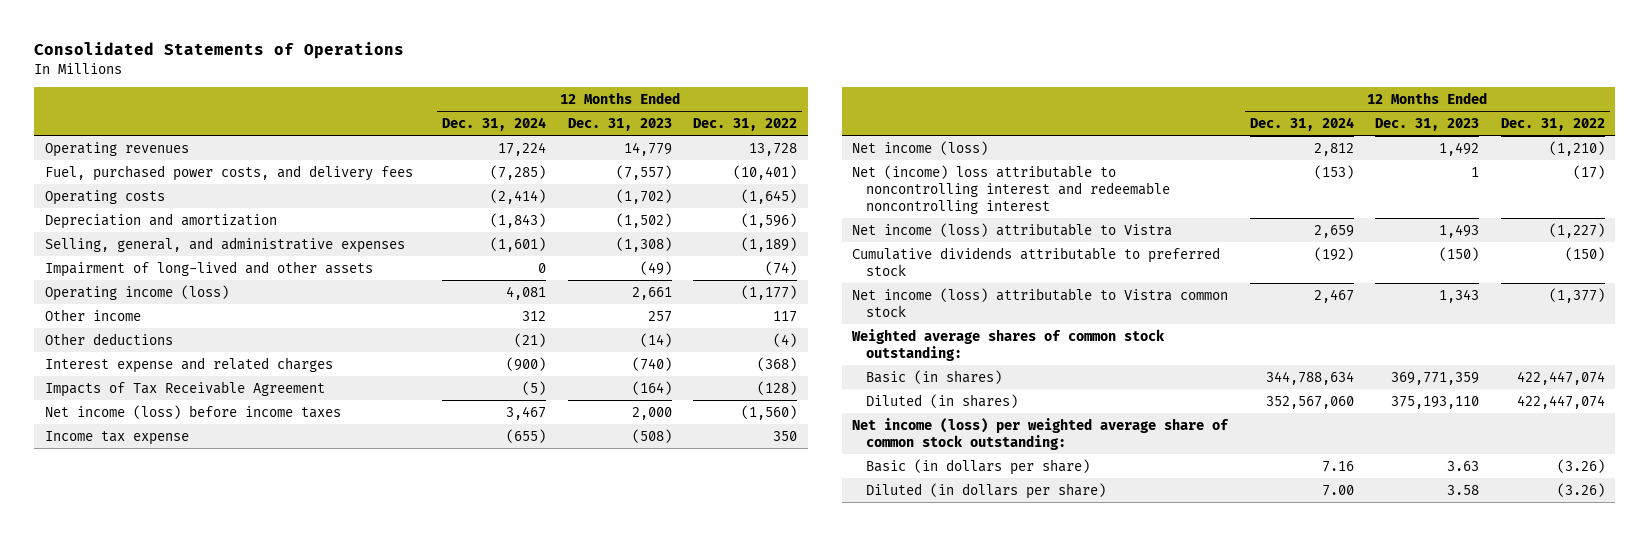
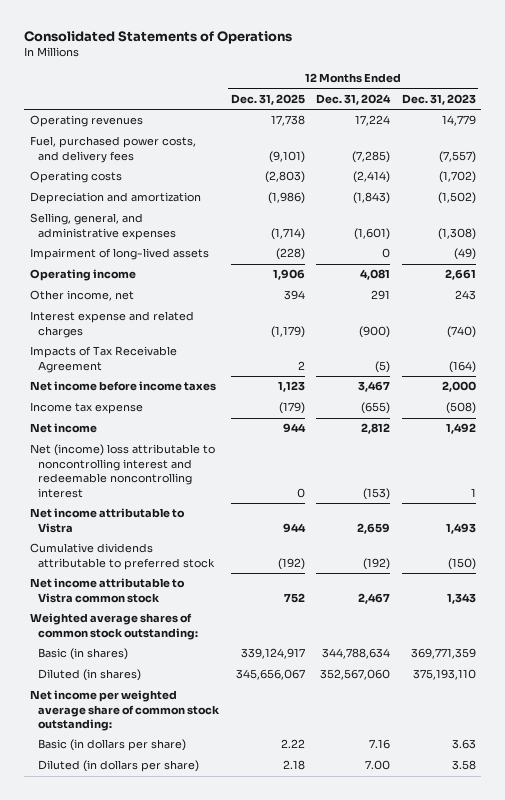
- | 12 Months Ended Dec. 31, 2024 | 12 Months Ended Dec. 31, 2023 | 12 Months Ended Dec. 31, 2022
+ | 12 Months Ended Dec. 31, 2025 | 12 Months Ended Dec. 31, 2024 | 12 Months Ended Dec. 31, 2023
- Impairment of long-lived and other assets | 0 | (49) | (74)
- Operating income (loss) | 4,081 | 2,661 | (1,177)
- Other income | 312 | 257 | 117
- Other deductions | (21) | (14) | (4)
+ Impairment of long-lived assets | (228) | 0 | (49)
+ Operating income | 1,906 | 4,081 | 2,661
+ Other income, net | 394 | 291 | 243
- Net income (loss) before income taxes | 3,467 | 2,000 | (1,560)
+ Net income before income taxes | 1,123 | 3,467 | 2,000
- Net income (loss) | 2,812 | 1,492 | (1,210)
+ Net income | 944 | 2,812 | 1,492
- Net income (loss) attributable to Vistra | 2,659 | 1,493 | (1,227)
+ Net income attributable to Vistra | 944 | 2,659 | 1,493
- Net income (loss) attributable to Vistra common stock | 2,467 | 1,343 | (1,377)
+ Net income attributable to Vistra common stock | 752 | 2,467 | 1,343
- Net income (loss) per weighted average share of common stock outstanding:
+ Net income per weighted average share of common stock outstanding:

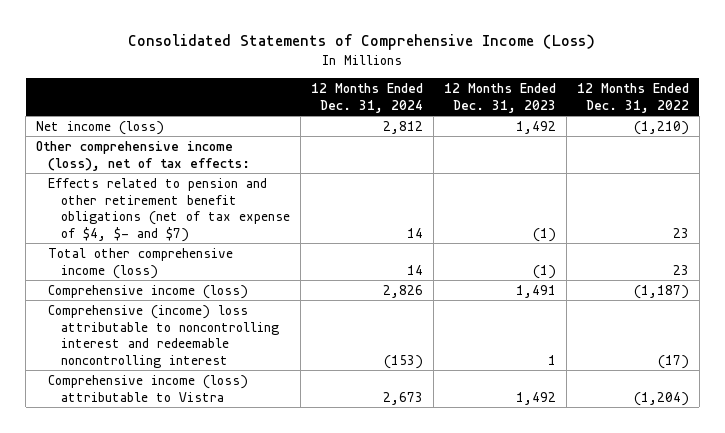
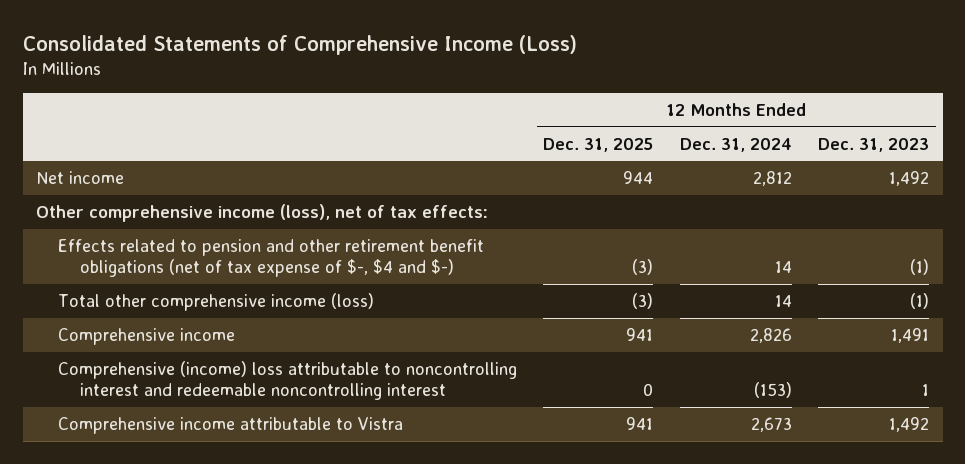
- | 12 Months Ended Dec. 31, 2024 | 12 Months Ended Dec. 31, 2023 | 12 Months Ended Dec. 31, 2022
+ | 12 Months Ended Dec. 31, 2025 | 12 Months Ended Dec. 31, 2024 | 12 Months Ended Dec. 31, 2023
- Net income (loss) | 2,812 | 1,492 | (1,210)
+ Net income | 944 | 2,812 | 1,492
- Effects related to pension and other retirement benefit obligations (net of tax expense of $4, $- and $7) | 14 | (1) | 23
+ Effects related to pension and other retirement benefit obligations (net of tax expense of $-, $4 and $-) | (3) | 14 | (1)
- Comprehensive income (loss) | 2,826 | 1,491 | (1,187)
+ Comprehensive income | 941 | 2,826 | 1,491
- Comprehensive income (loss) attributable to Vistra | 2,673 | 1,492 | (1,204)
+ Comprehensive income attributable to Vistra | 941 | 2,673 | 1,492

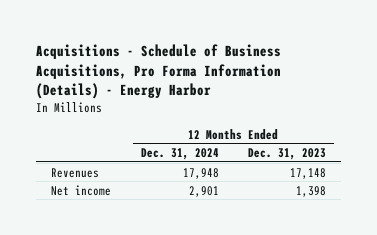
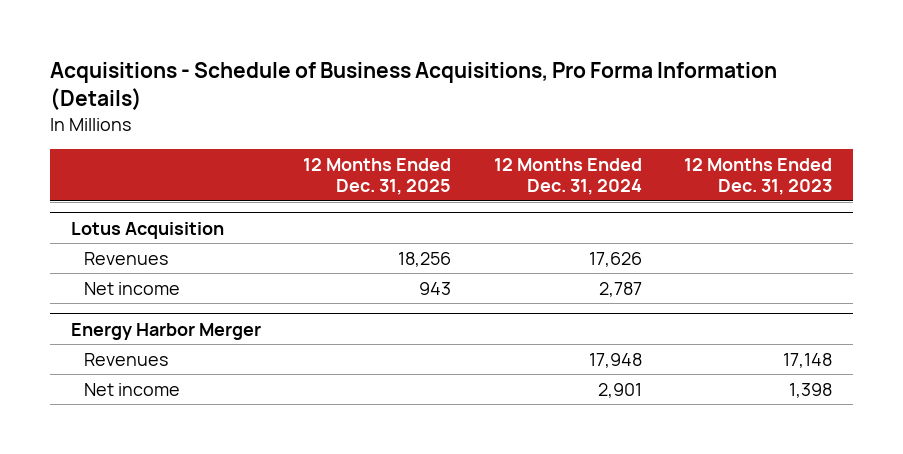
- Acquisitions - Schedule of Business Acquisitions, Pro Forma Information (Details) - Energy Harbor
+ Acquisitions - Schedule of Business Acquisitions, Pro Forma Information (Details)
- | 12 Months Ended Dec. 31, 2024 | 12 Months Ended Dec. 31, 2023
+ | 12 Months Ended Dec. 31, 2025 | 12 Months Ended Dec. 31, 2024 | 12 Months Ended Dec. 31, 2023
+ Lotus Acquisition
+ Revenues | 18,256 | 17,626 |
+ Net income | 943 | 2,787 |
+ Energy Harbor Merger

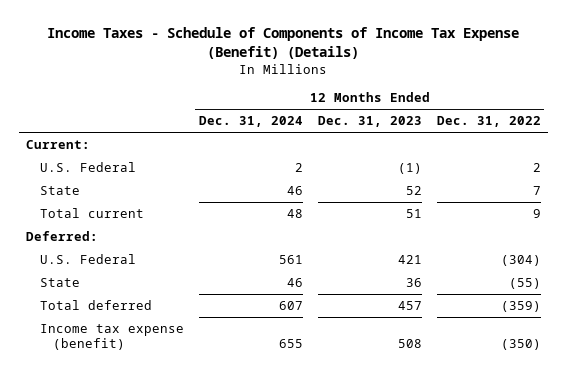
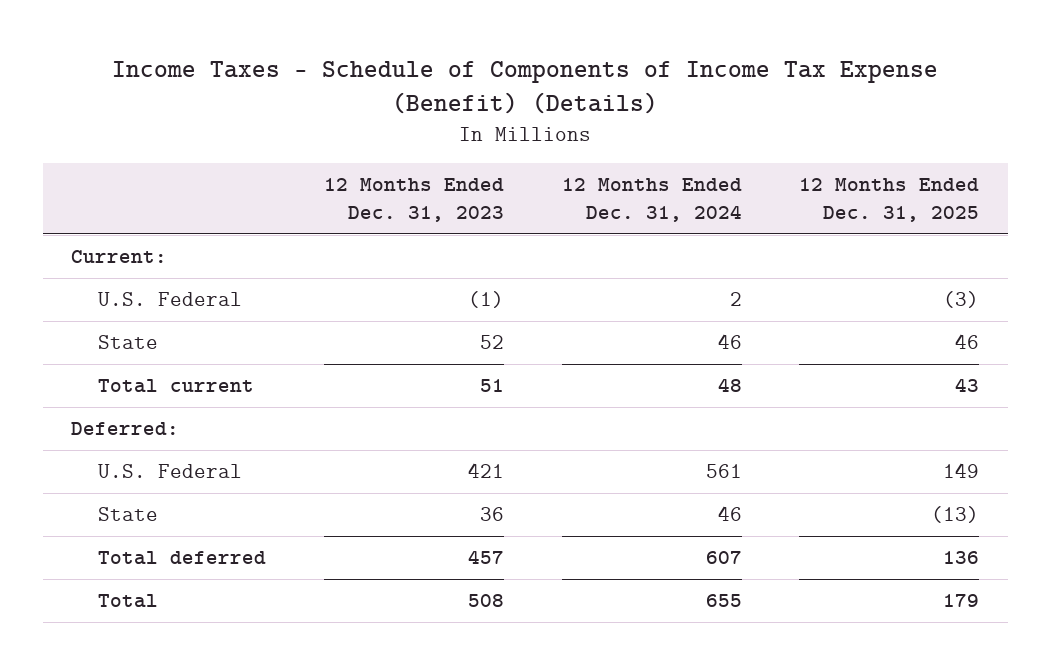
- | 12 Months Ended Dec. 31, 2024 | 12 Months Ended Dec. 31, 2023 | 12 Months Ended Dec. 31, 2022
+ | 12 Months Ended Dec. 31, 2023 | 12 Months Ended Dec. 31, 2024 | 12 Months Ended Dec. 31, 2025
- Income tax expense (benefit) | 655 | 508 | (350)
+ Total | 508 | 655 | 179

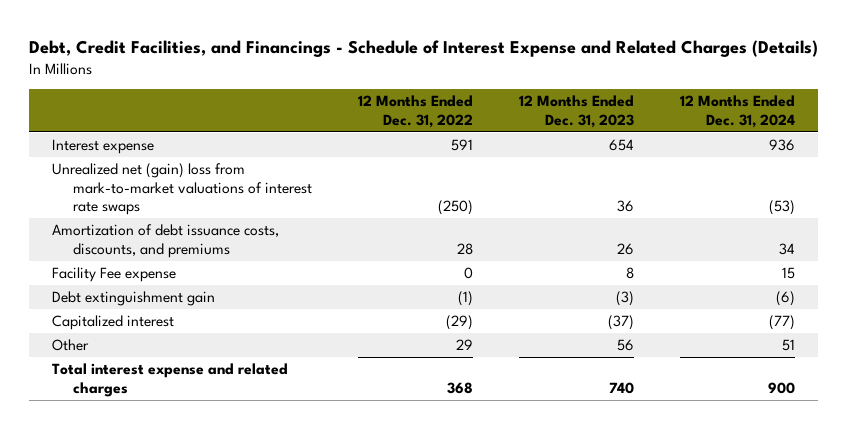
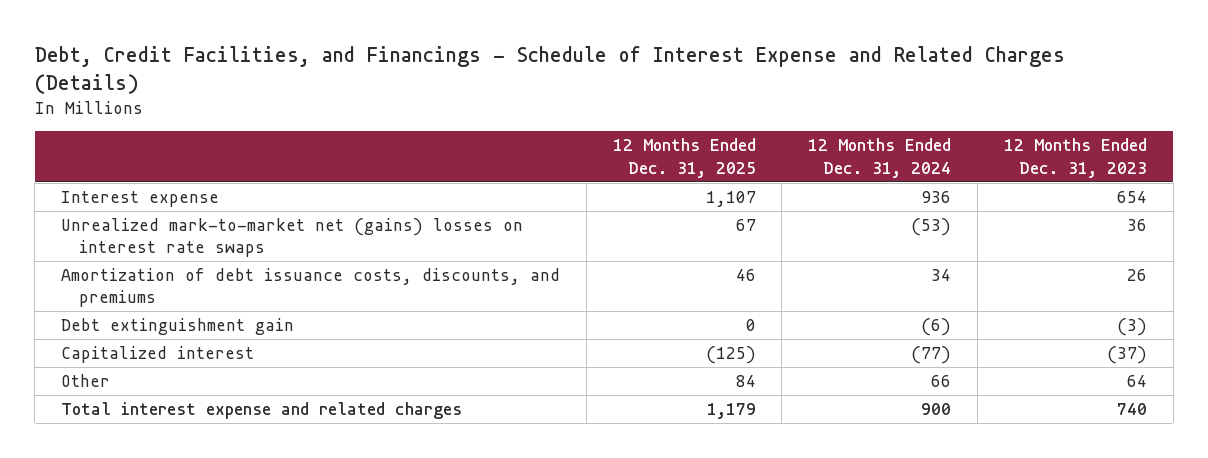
- | 12 Months Ended Dec. 31, 2022 | 12 Months Ended Dec. 31, 2023 | 12 Months Ended Dec. 31, 2024
+ | 12 Months Ended Dec. 31, 2025 | 12 Months Ended Dec. 31, 2024 | 12 Months Ended Dec. 31, 2023
- Unrealized net (gain) loss from mark-to-market valuations of interest rate swaps | (250) | 36 | (53)
+ Unrealized mark-to-market net (gains) losses on interest rate swaps | 67 | (53) | 36
- Facility Fee expense | 0 | 8 | 15
- Other | 29 | 56 | 51
+ Other | 84 | 66 | 64

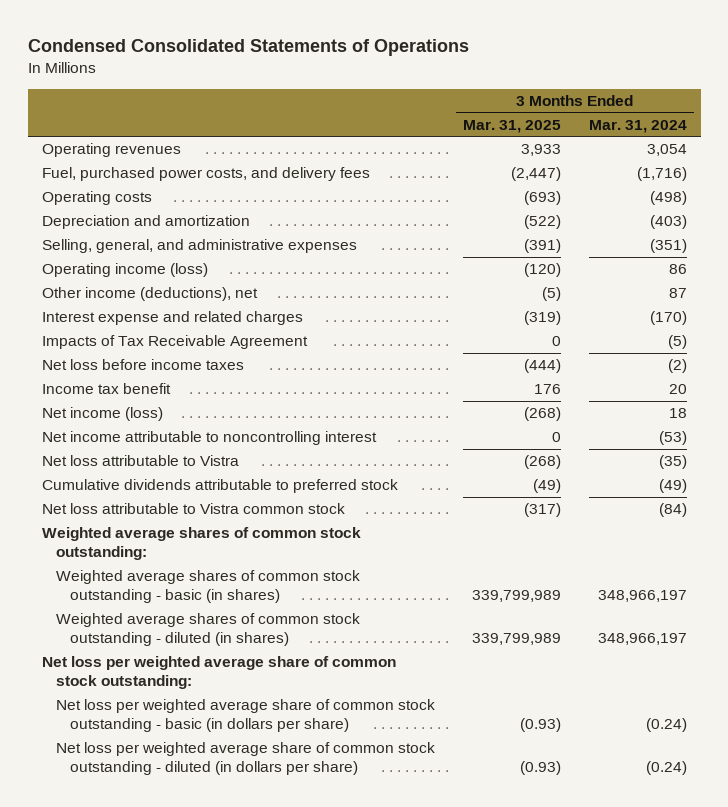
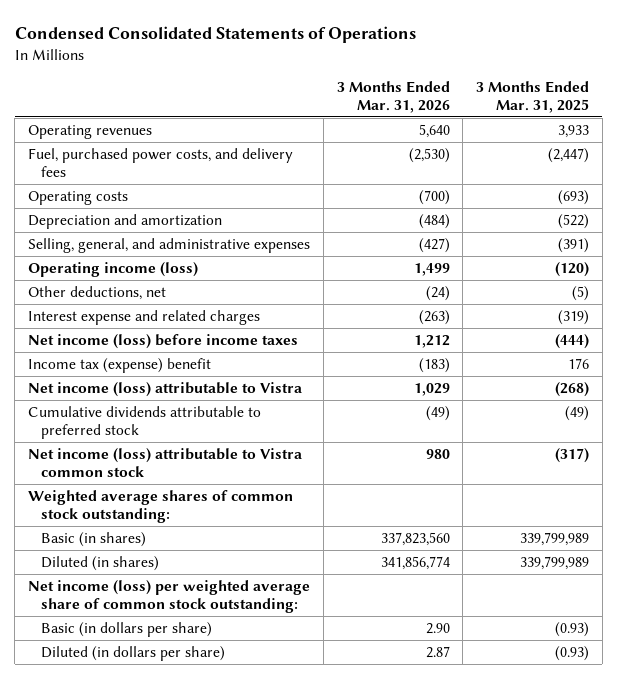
- | 3 Months Ended Mar. 31, 2025 | 3 Months Ended Mar. 31, 2024
+ | 3 Months Ended Mar. 31, 2026 | 3 Months Ended Mar. 31, 2025
- Other income (deductions), net | (5) | 87
+ Other deductions, net | (24) | (5)
- Impacts of Tax Receivable Agreement | 0 | (5)
- Net loss before income taxes | (444) | (2)
- Income tax benefit | 176 | 20
- Net income (loss) | (268) | 18
- Net income attributable to noncontrolling interest | 0 | (53)
- Net loss attributable to Vistra | (268) | (35)
+ Net income (loss) before income taxes | 1,212 | (444)
+ Income tax (expense) benefit | (183) | 176
+ Net income (loss) attributable to Vistra | 1,029 | (268)
- Net loss attributable to Vistra common stock | (317) | (84)
+ Net income (loss) attributable to Vistra common stock | 980 | (317)
- Weighted average shares of common stock outstanding - basic (in shares) | 339,799,989 | 348,966,197
- Weighted average shares of common stock outstanding - diluted (in shares) | 339,799,989 | 348,966,197
- Net loss per weighted average share of common stock outstanding:
- Net loss per weighted average share of common stock outstanding - basic (in dollars per share) | (0.93) | (0.24)
- Net loss per weighted average share of common stock outstanding - diluted (in dollars per share) | (0.93) | (0.24)
+ Basic (in shares) | 337,823,560 | 339,799,989
+ Diluted (in shares) | 341,856,774 | 339,799,989
+ Net income (loss) per weighted average share of common stock outstanding:
+ Basic (in dollars per share) | 2.90 | (0.93)
+ Diluted (in dollars per share) | 2.87 | (0.93)

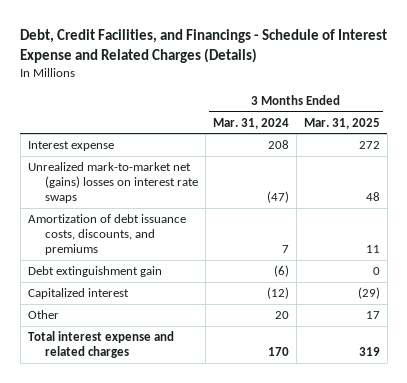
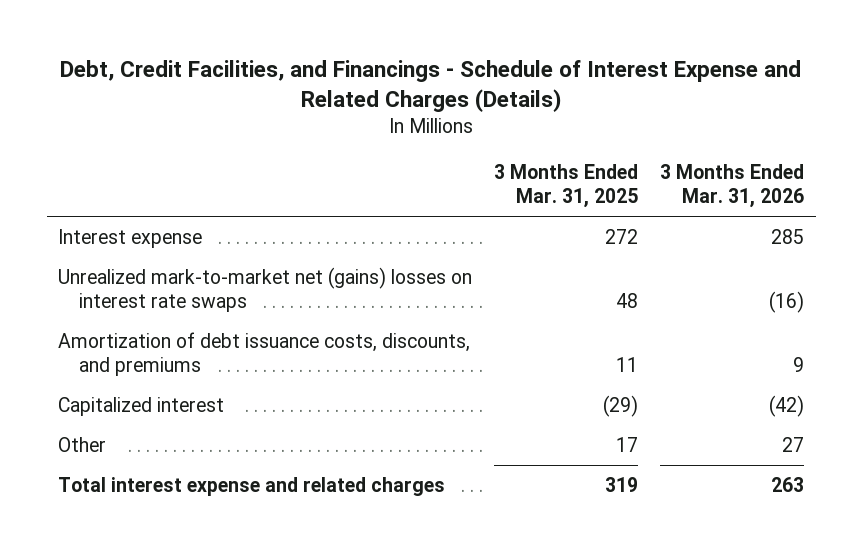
- | 3 Months Ended Mar. 31, 2024 | 3 Months Ended Mar. 31, 2025
+ | 3 Months Ended Mar. 31, 2025 | 3 Months Ended Mar. 31, 2026
- Debt extinguishment gain | (6) | 0

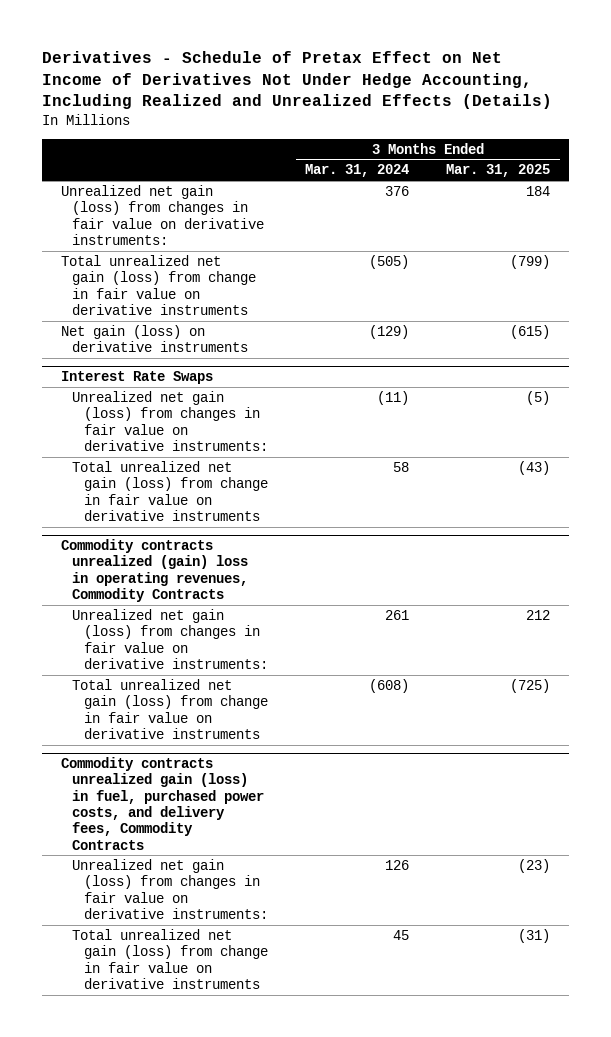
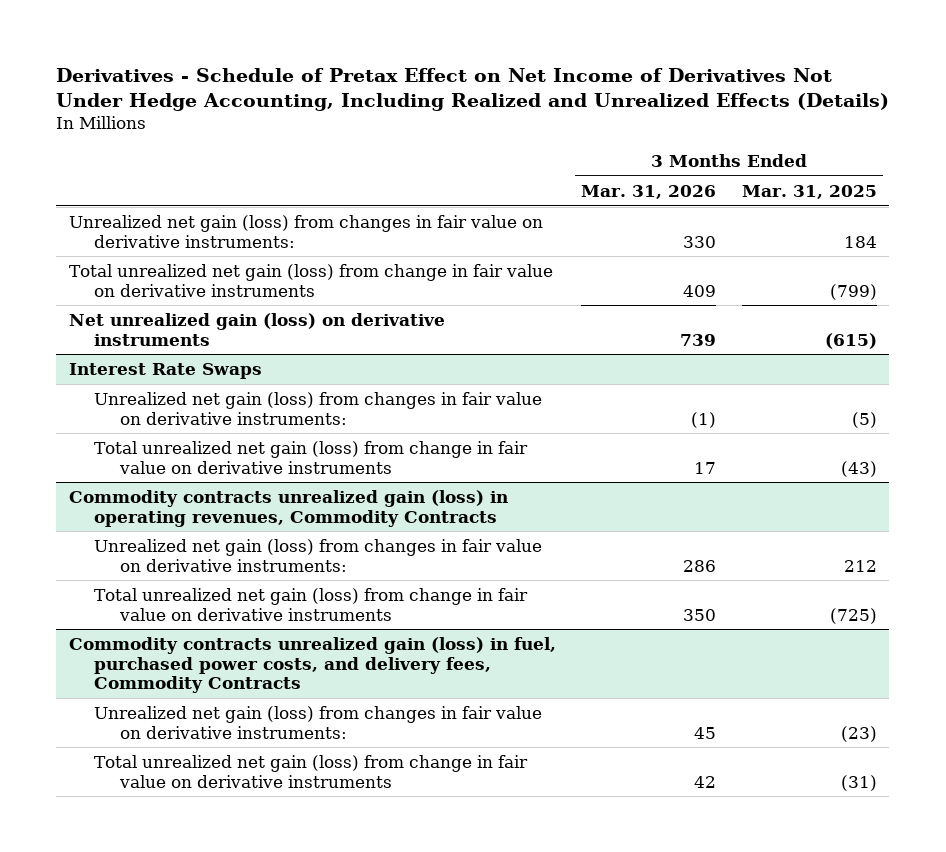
- | 3 Months Ended Mar. 31, 2024 | 3 Months Ended Mar. 31, 2025
+ | 3 Months Ended Mar. 31, 2026 | 3 Months Ended Mar. 31, 2025
- Net gain (loss) on derivative instruments | (129) | (615)
+ Net unrealized gain (loss) on derivative instruments | 739 | (615)
- Commodity contracts unrealized (gain) loss in operating revenues, Commodity Contracts
+ Commodity contracts unrealized gain (loss) in operating revenues, Commodity Contracts

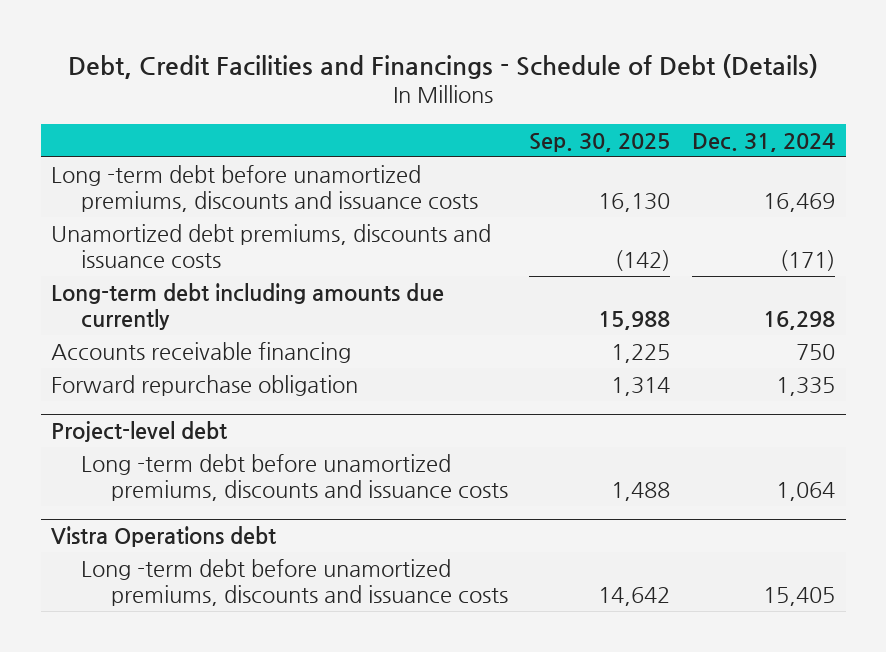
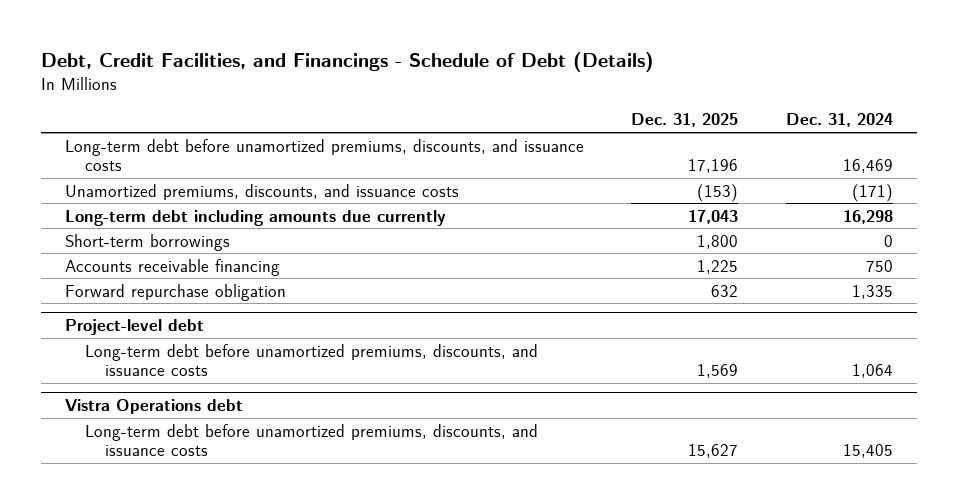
- Debt, Credit Facilities and Financings - Schedule of Debt (Details)
+ Debt, Credit Facilities, and Financings - Schedule of Debt (Details)
- | Sep. 30, 2025 | Dec. 31, 2024
+ | Dec. 31, 2025 | Dec. 31, 2024
- Long -term debt before unamortized premiums, discounts and issuance costs | 16,130 | 16,469
- Unamortized debt premiums, discounts and issuance costs | (142) | (171)
+ Long-term debt before unamortized premiums, discounts, and issuance costs | 17,196 | 16,469
+ Unamortized premiums, discounts, and issuance costs | (153) | (171)
+ Short-term borrowings | 1,800 | 0
@ Project-level debt
- Long -term debt before unamortized premiums, discounts and issuance costs | 1,488 | 1,064
+ Long-term debt before unamortized premiums, discounts, and issuance costs | 1,569 | 1,064
@ Vistra Operations debt
- Long -term debt before unamortized premiums, discounts and issuance costs | 14,642 | 15,405
+ Long-term debt before unamortized premiums, discounts, and issuance costs | 15,627 | 15,405

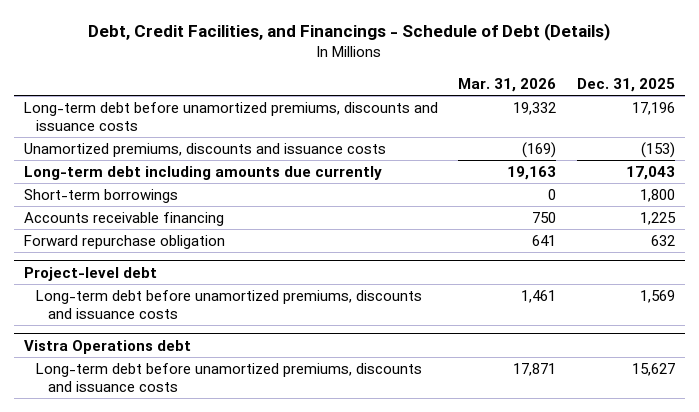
- | Dec. 31, 2025 | Dec. 31, 2024
+ | Mar. 31, 2026 | Dec. 31, 2025
- Long-term debt before unamortized premiums, discounts, and issuance costs | 17,196 | 16,469
- Unamortized premiums, discounts, and issuance costs | (153) | (171)
+ Long-term debt before unamortized premiums, discounts and issuance costs | 19,332 | 17,196
+ Unamortized premiums, discounts and issuance costs | (169) | (153)
@ Project-level debt
- Long-term debt before unamortized premiums, discounts, and issuance costs | 1,569 | 1,064
+ Long-term debt before unamortized premiums, discounts and issuance costs | 1,461 | 1,569
@ Vistra Operations debt
- Long-term debt before unamortized premiums, discounts, and issuance costs | 15,627 | 15,405
+ Long-term debt before unamortized premiums, discounts and issuance costs | 17,871 | 15,627

